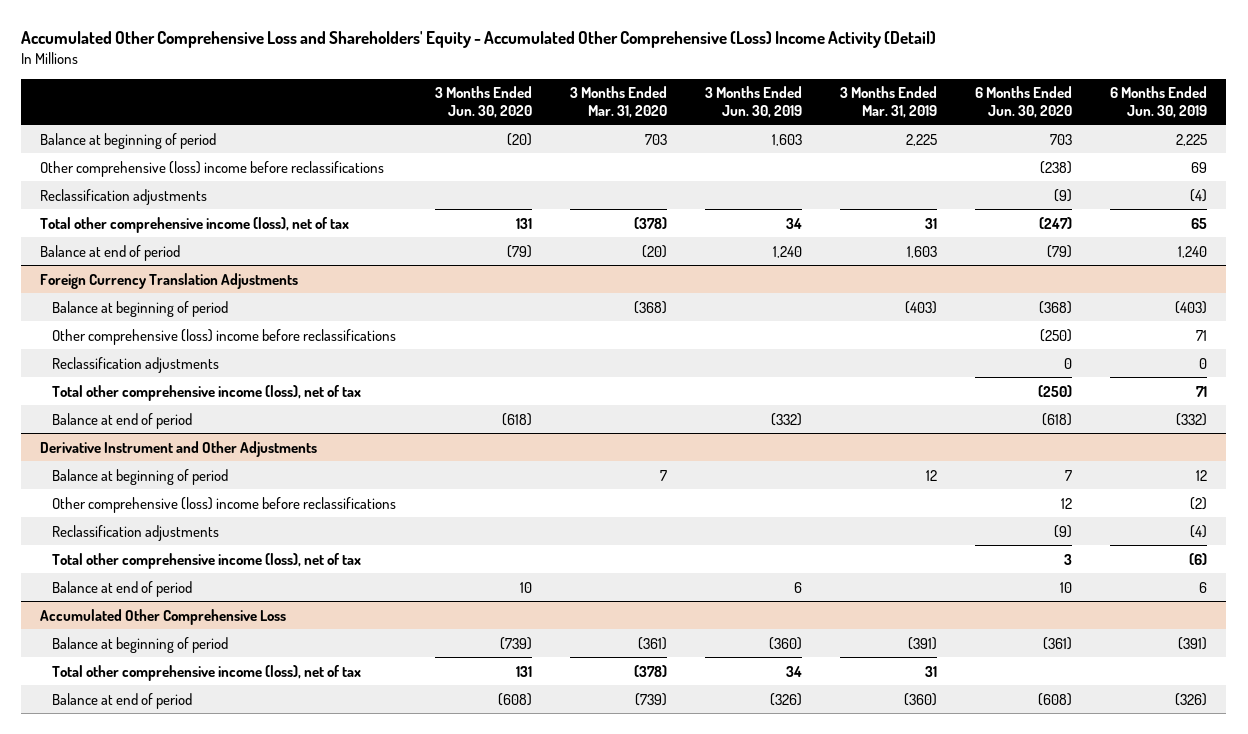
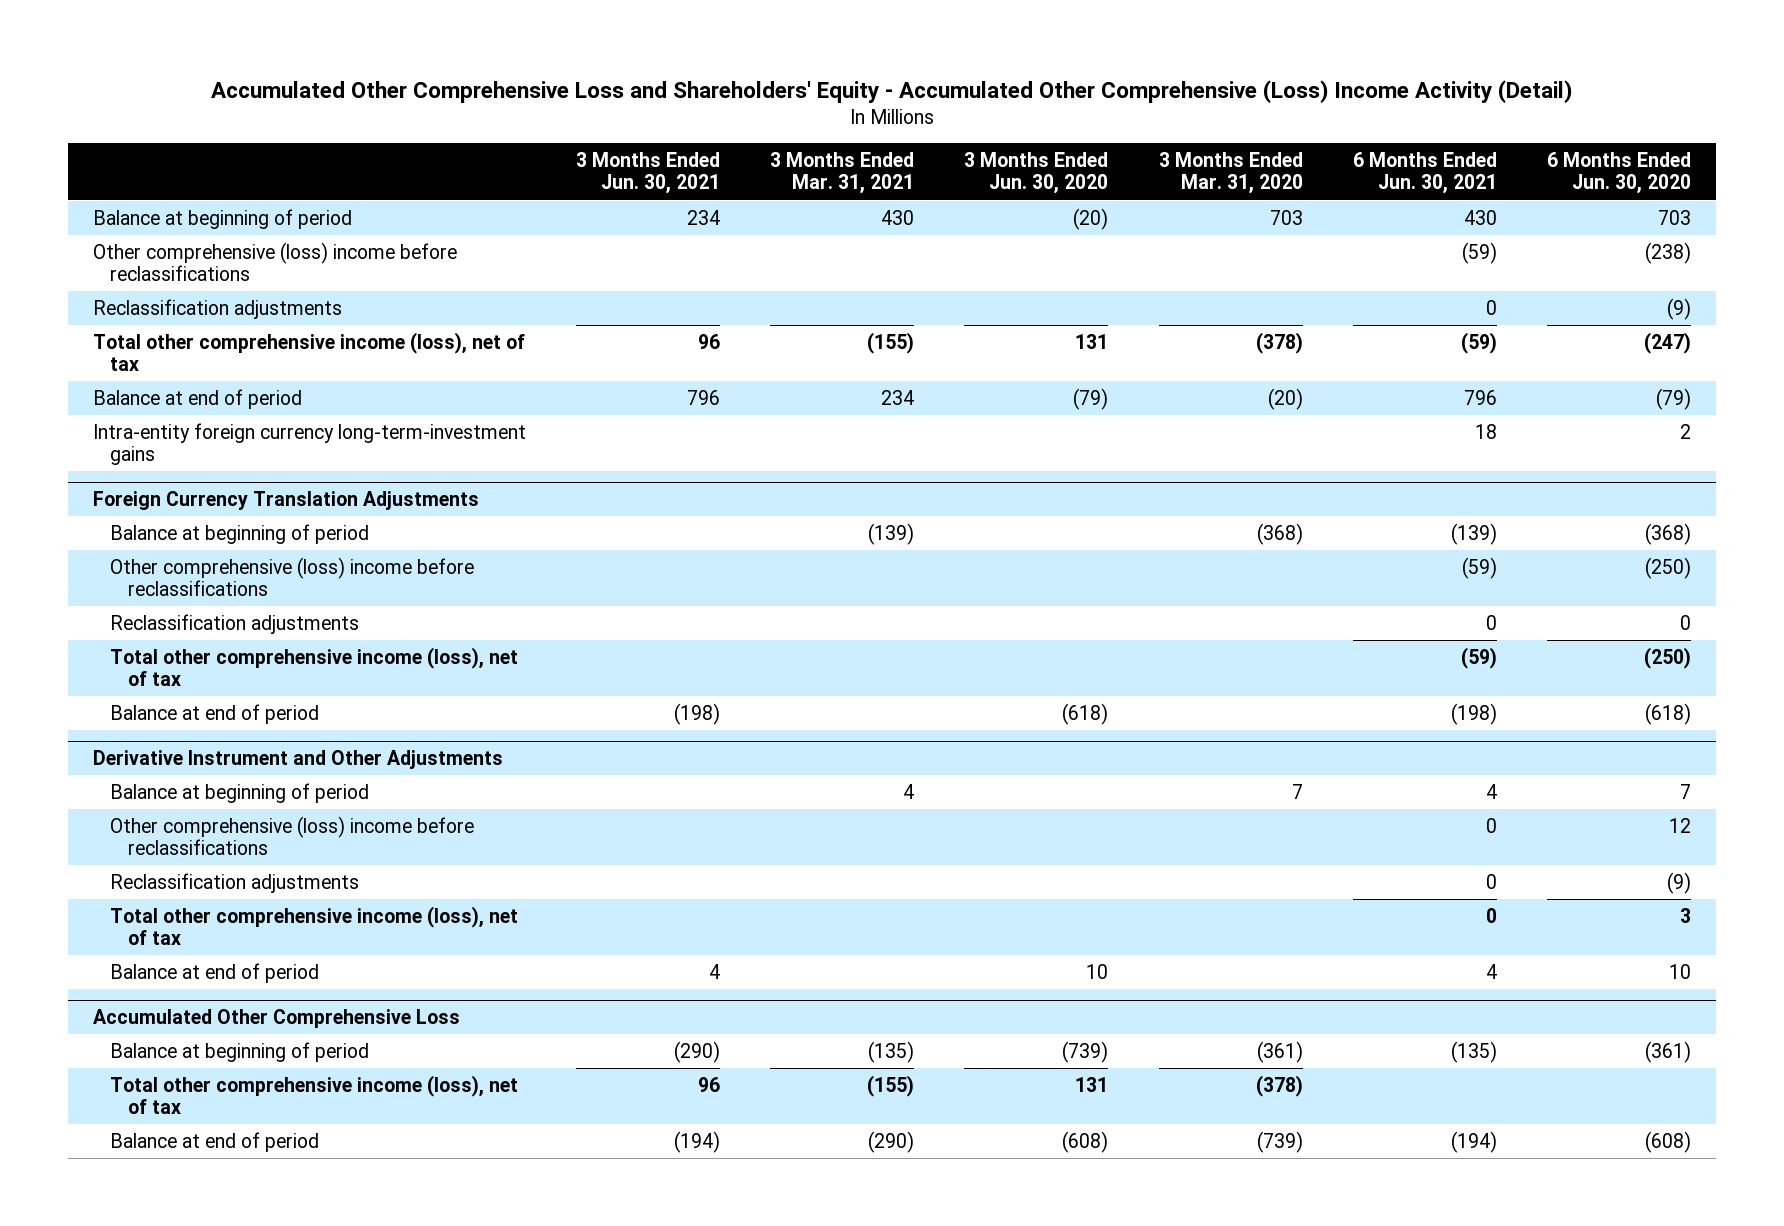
- | 3 Months Ended Jun. 30, 2020 | 3 Months Ended Mar. 31, 2020 | 3 Months Ended Jun. 30, 2019 | 3 Months Ended Mar. 31, 2019 | 6 Months Ended Jun. 30, 2020 | 6 Months Ended Jun. 30, 2019
+ | 3 Months Ended Jun. 30, 2021 | 3 Months Ended Mar. 31, 2021 | 3 Months Ended Jun. 30, 2020 | 3 Months Ended Mar. 31, 2020 | 6 Months Ended Jun. 30, 2021 | 6 Months Ended Jun. 30, 2020
+ Intra-entity foreign currency long-term-investment gains | | | | | 18 | 2

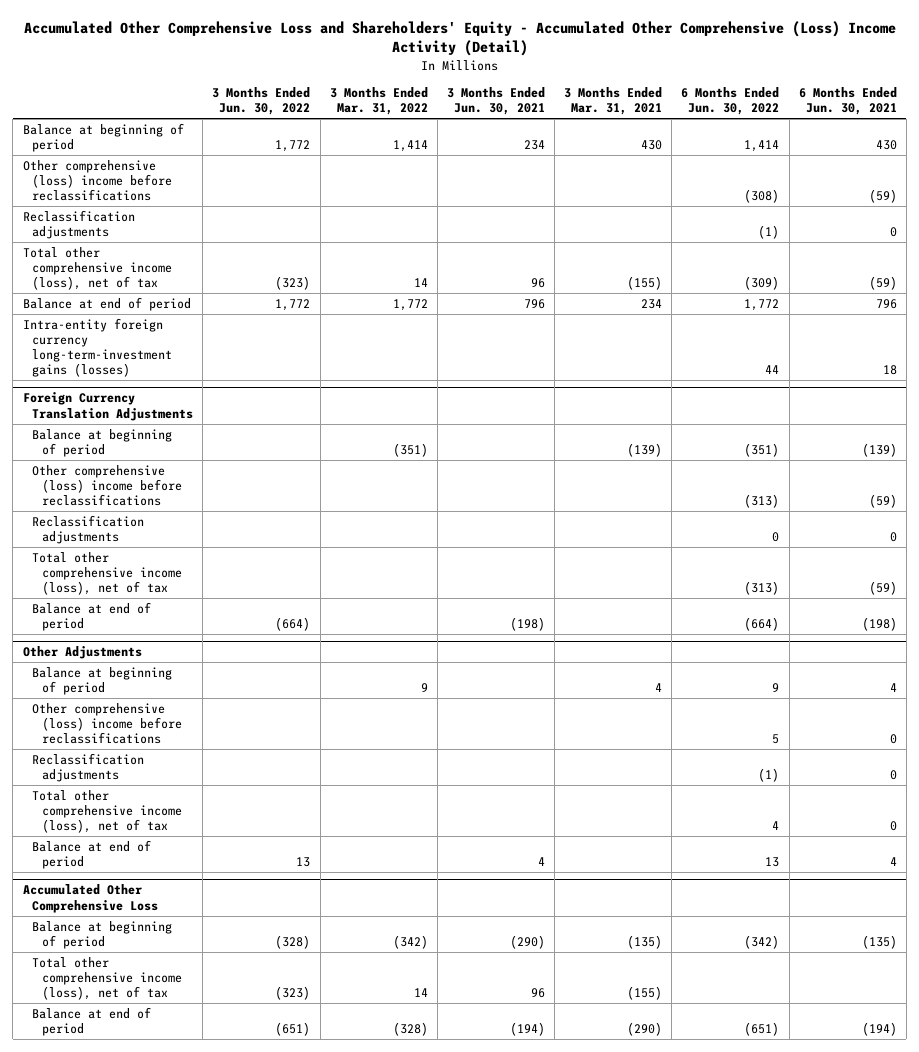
- | 3 Months Ended Jun. 30, 2021 | 3 Months Ended Mar. 31, 2021 | 3 Months Ended Jun. 30, 2020 | 3 Months Ended Mar. 31, 2020 | 6 Months Ended Jun. 30, 2021 | 6 Months Ended Jun. 30, 2020
+ | 3 Months Ended Jun. 30, 2022 | 3 Months Ended Mar. 31, 2022 | 3 Months Ended Jun. 30, 2021 | 3 Months Ended Mar. 31, 2021 | 6 Months Ended Jun. 30, 2022 | 6 Months Ended Jun. 30, 2021
- Intra-entity foreign currency long-term-investment gains | | | | | 18 | 2
+ Intra-entity foreign currency long-term-investment gains (losses) | | | | | 44 | 18
- Derivative Instrument and Other Adjustments
+ Other Adjustments

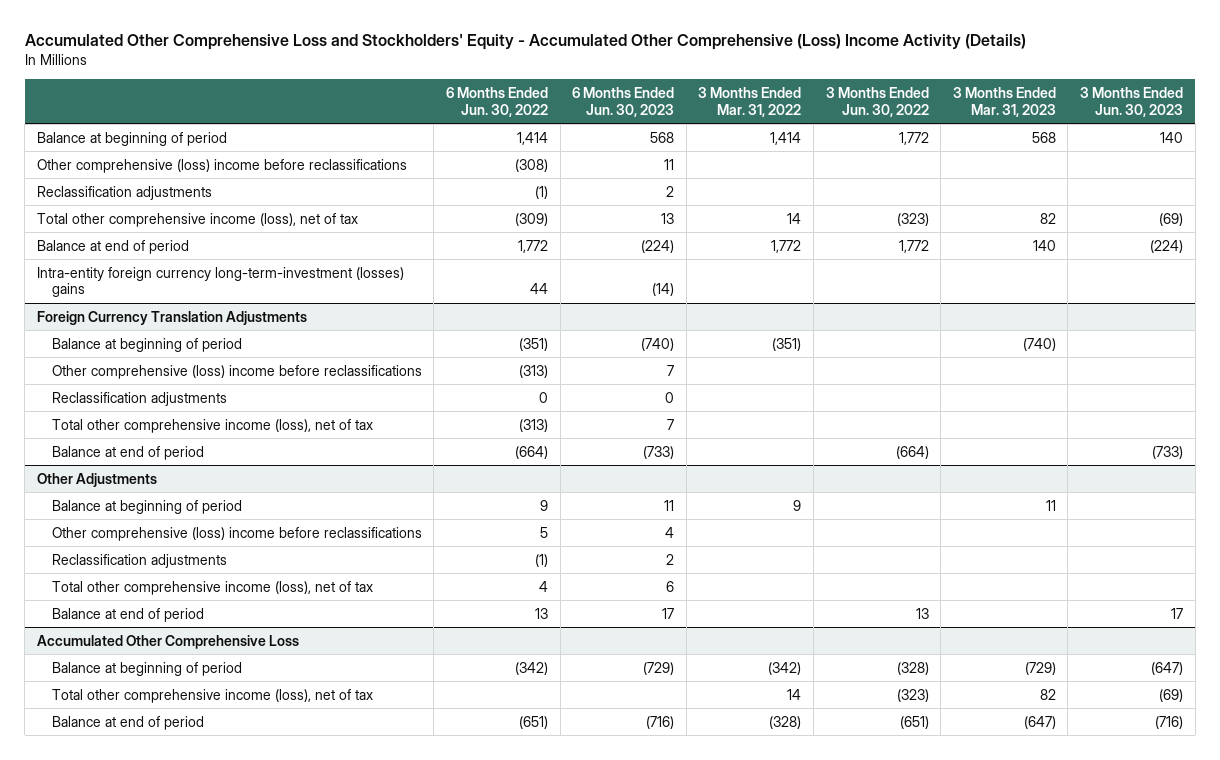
- Accumulated Other Comprehensive Loss and Shareholders' Equity - Accumulated Other Comprehensive (Loss) Income Activity (Detail)
+ Accumulated Other Comprehensive Loss and Stockholders' Equity - Accumulated Other Comprehensive (Loss) Income Activity (Details)
- | 3 Months Ended Jun. 30, 2022 | 3 Months Ended Mar. 31, 2022 | 3 Months Ended Jun. 30, 2021 | 3 Months Ended Mar. 31, 2021 | 6 Months Ended Jun. 30, 2022 | 6 Months Ended Jun. 30, 2021
+ | 6 Months Ended Jun. 30, 2022 | 6 Months Ended Jun. 30, 2023 | 3 Months Ended Mar. 31, 2022 | 3 Months Ended Jun. 30, 2022 | 3 Months Ended Mar. 31, 2023 | 3 Months Ended Jun. 30, 2023
- Intra-entity foreign currency long-term-investment gains (losses) | | | | | 44 | 18
+ Intra-entity foreign currency long-term-investment (losses) gains | 44 | (14) | | | |

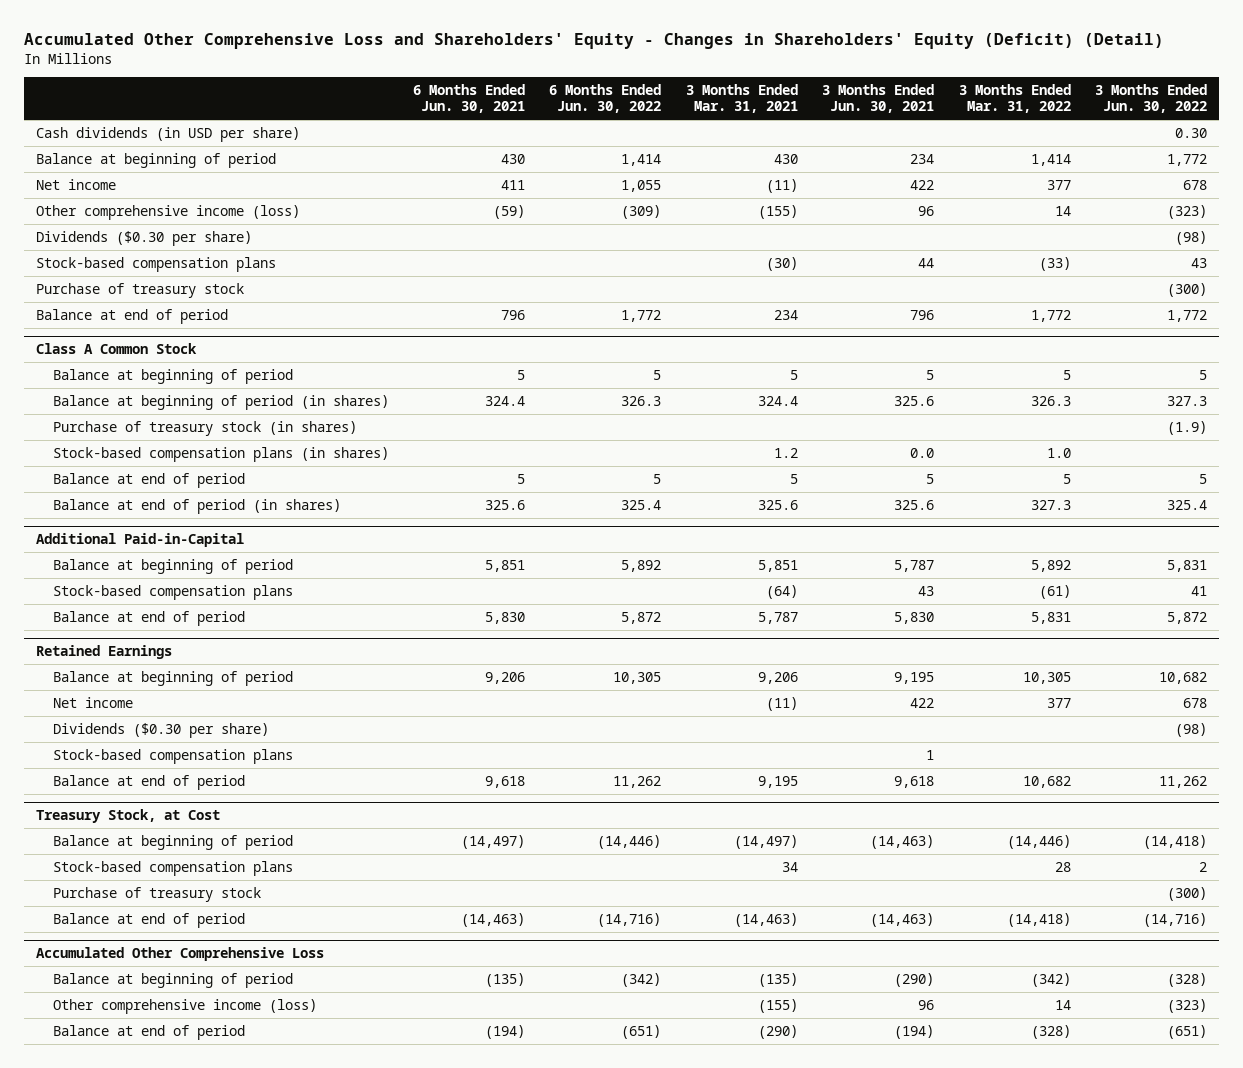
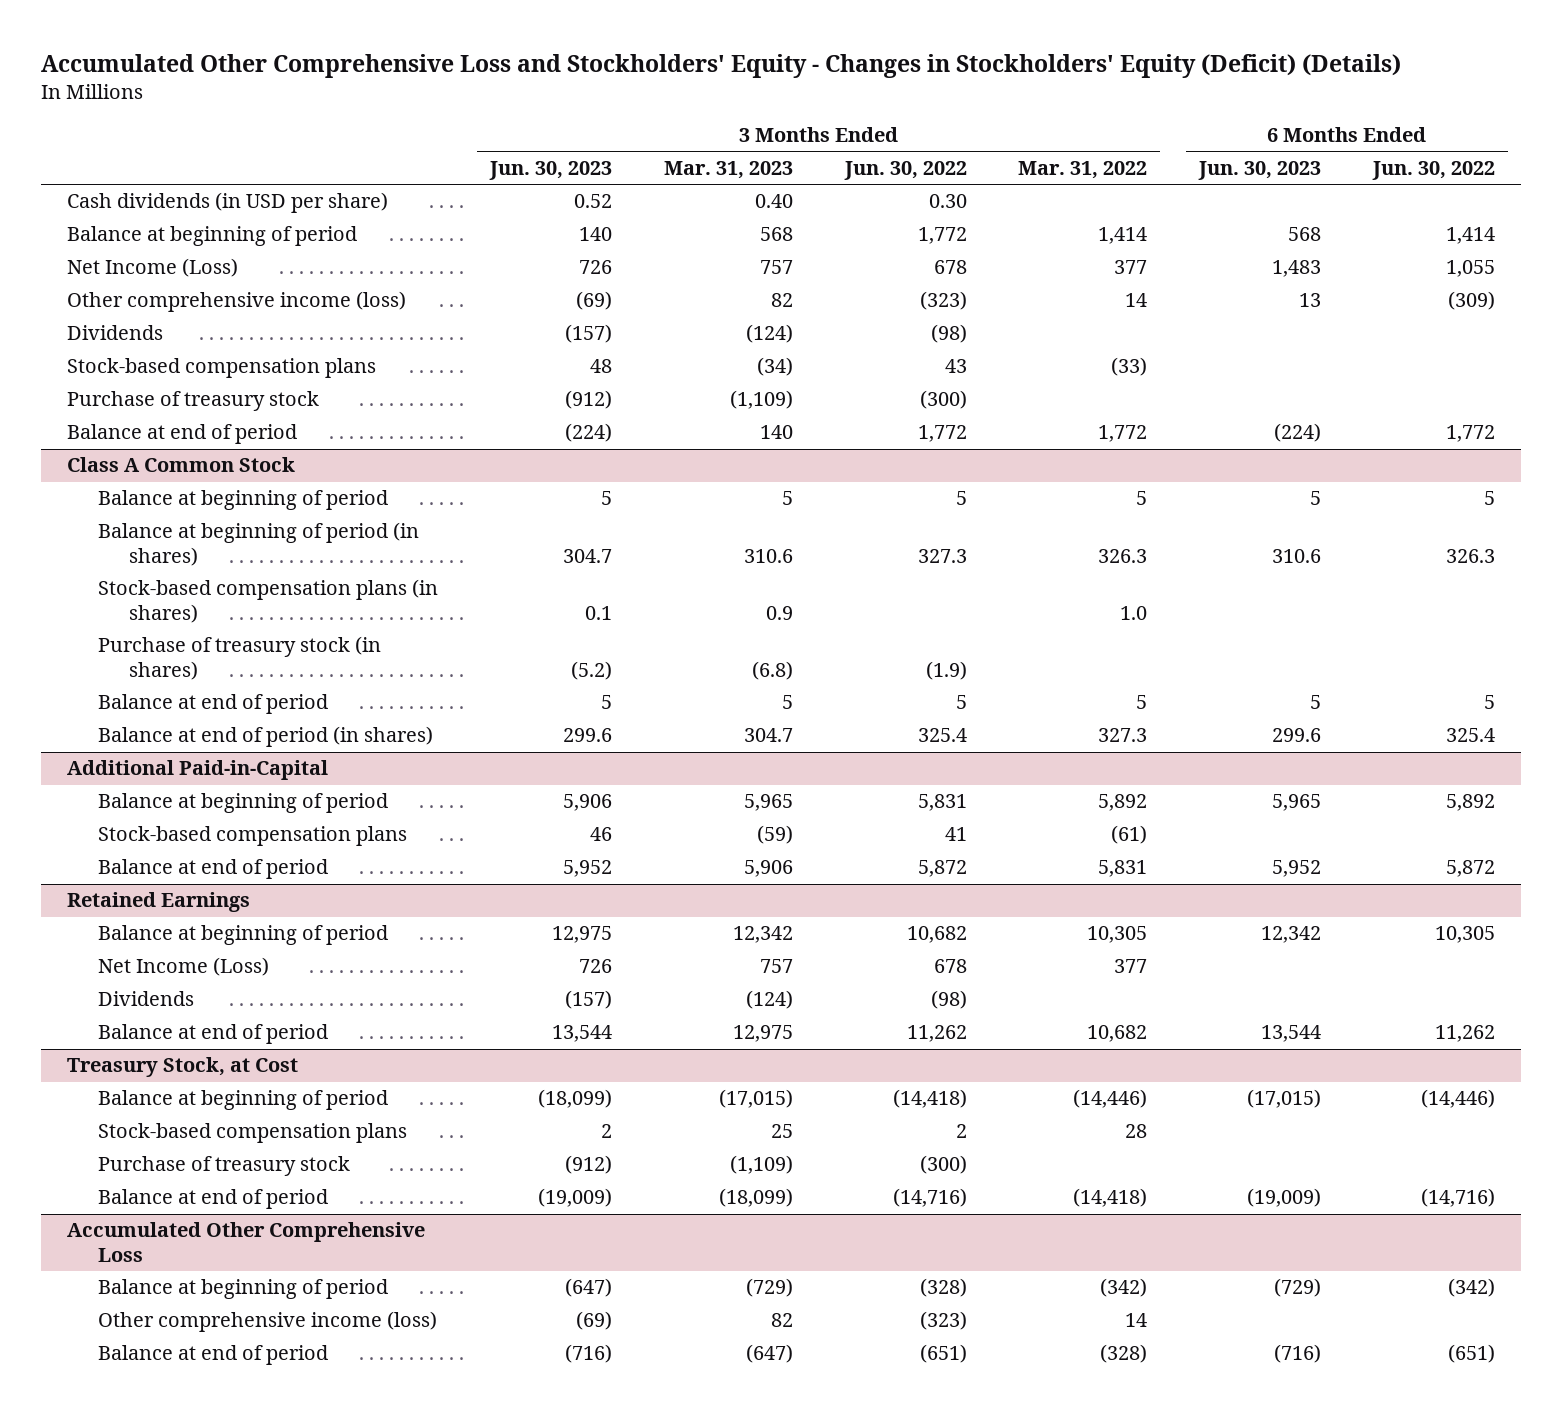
- Accumulated Other Comprehensive Loss and Shareholders' Equity - Changes in Shareholders' Equity (Deficit) (Detail)
+ Accumulated Other Comprehensive Loss and Stockholders' Equity - Changes in Stockholders' Equity (Deficit) (Details)
- | 6 Months Ended Jun. 30, 2021 | 6 Months Ended Jun. 30, 2022 | 3 Months Ended Mar. 31, 2021 | 3 Months Ended Jun. 30, 2021 | 3 Months Ended Mar. 31, 2022 | 3 Months Ended Jun. 30, 2022
+ | 3 Months Ended Jun. 30, 2023 | 3 Months Ended Mar. 31, 2023 | 3 Months Ended Jun. 30, 2022 | 3 Months Ended Mar. 31, 2022 | 6 Months Ended Jun. 30, 2023 | 6 Months Ended Jun. 30, 2022
- Net income | 411 | 1,055 | (11) | 422 | 377 | 678
+ Net Income (Loss) | 726 | 757 | 678 | 377 | 1,483 | 1,055
- Dividends ($0.30 per share) | | | | | | (98)
+ Dividends | (157) | (124) | (98) | | |
@ Class A Common Stock
moved down: Purchase of treasury stock (in shares) | (5.2) | (6.8) | (1.9) | | |
@ Retained Earnings
- Net income | | | (11) | 422 | 377 | 678
- Dividends ($0.30 per share) | | | | | | (98)
- Stock-based compensation plans | | | | 1 | |
+ Net Income (Loss) | 726 | 757 | 678 | 377 | |
+ Dividends | (157) | (124) | (98) | | |

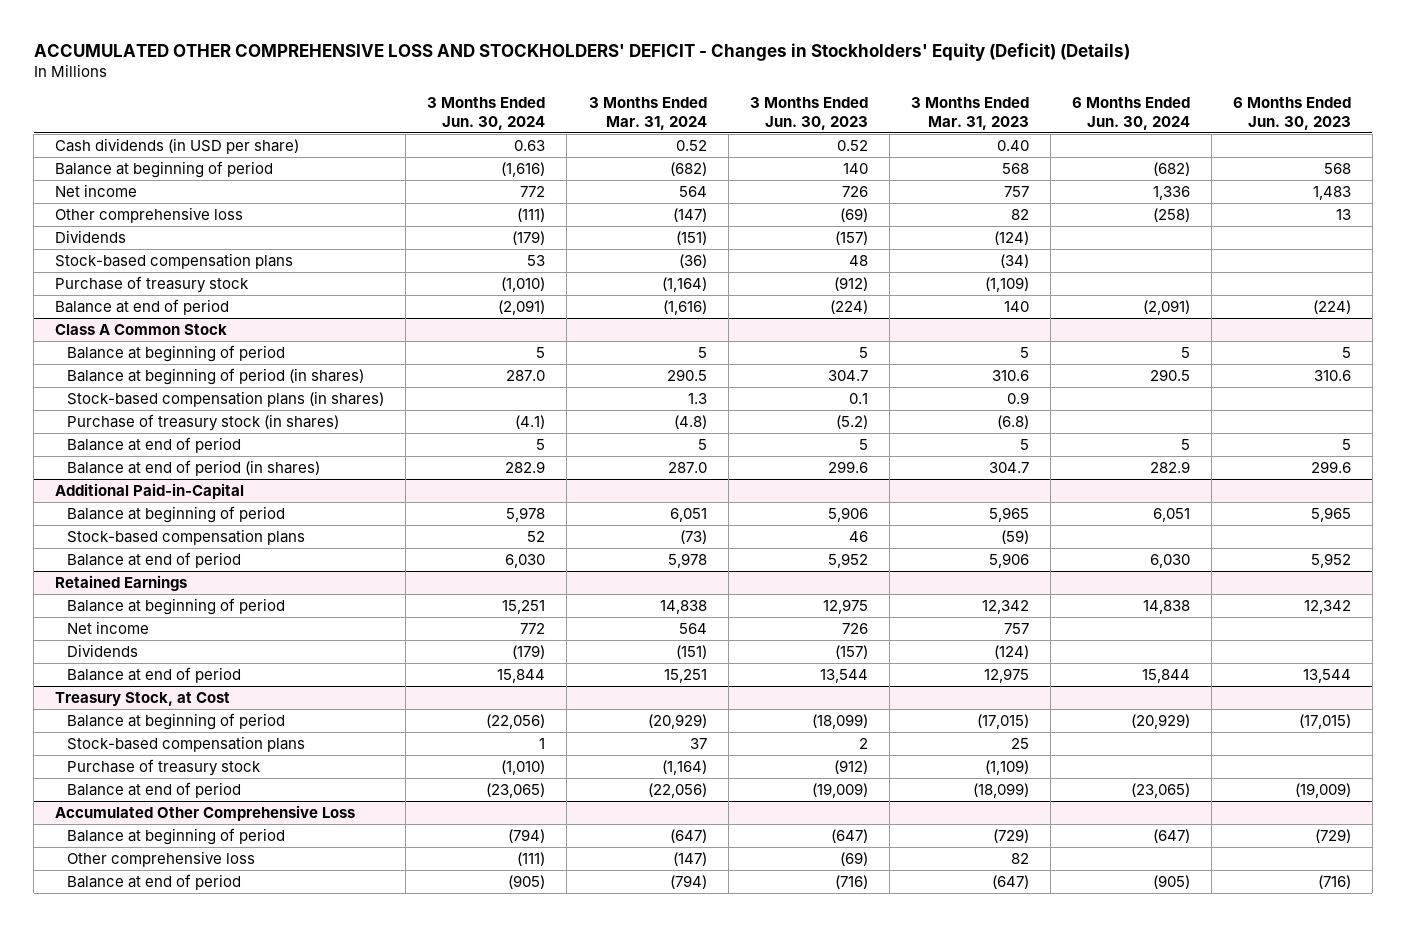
- Accumulated Other Comprehensive Loss and Stockholders' Equity - Changes in Stockholders' Equity (Deficit) (Details)
+ ACCUMULATED OTHER COMPREHENSIVE LOSS AND STOCKHOLDERS' DEFICIT - Changes in Stockholders' Equity (Deficit) (Details)
- | 3 Months Ended Jun. 30, 2023 | 3 Months Ended Mar. 31, 2023 | 3 Months Ended Jun. 30, 2022 | 3 Months Ended Mar. 31, 2022 | 6 Months Ended Jun. 30, 2023 | 6 Months Ended Jun. 30, 2022
+ | 3 Months Ended Jun. 30, 2024 | 3 Months Ended Mar. 31, 2024 | 3 Months Ended Jun. 30, 2023 | 3 Months Ended Mar. 31, 2023 | 6 Months Ended Jun. 30, 2024 | 6 Months Ended Jun. 30, 2023
- Net Income (Loss) | 726 | 757 | 678 | 377 | 1,483 | 1,055
- Other comprehensive income (loss) | (69) | 82 | (323) | 14 | 13 | (309)
+ Net income | 772 | 564 | 726 | 757 | 1,336 | 1,483
+ Other comprehensive loss | (111) | (147) | (69) | 82 | (258) | 13
@ Retained Earnings
- Net Income (Loss) | 726 | 757 | 678 | 377 | |
+ Net income | 772 | 564 | 726 | 757 | |
@ Accumulated Other Comprehensive Loss
- Other comprehensive income (loss) | (69) | 82 | (323) | 14 | |
+ Other comprehensive loss | (111) | (147) | (69) | 82 | |

